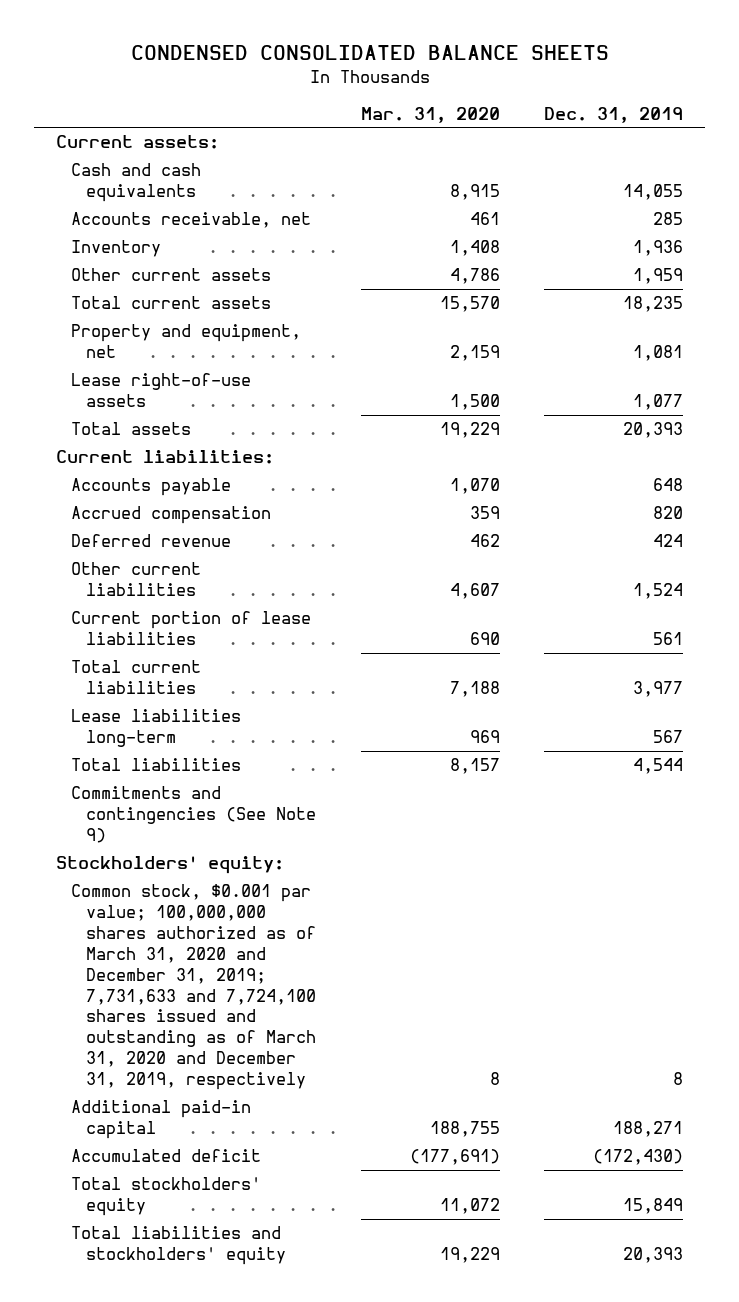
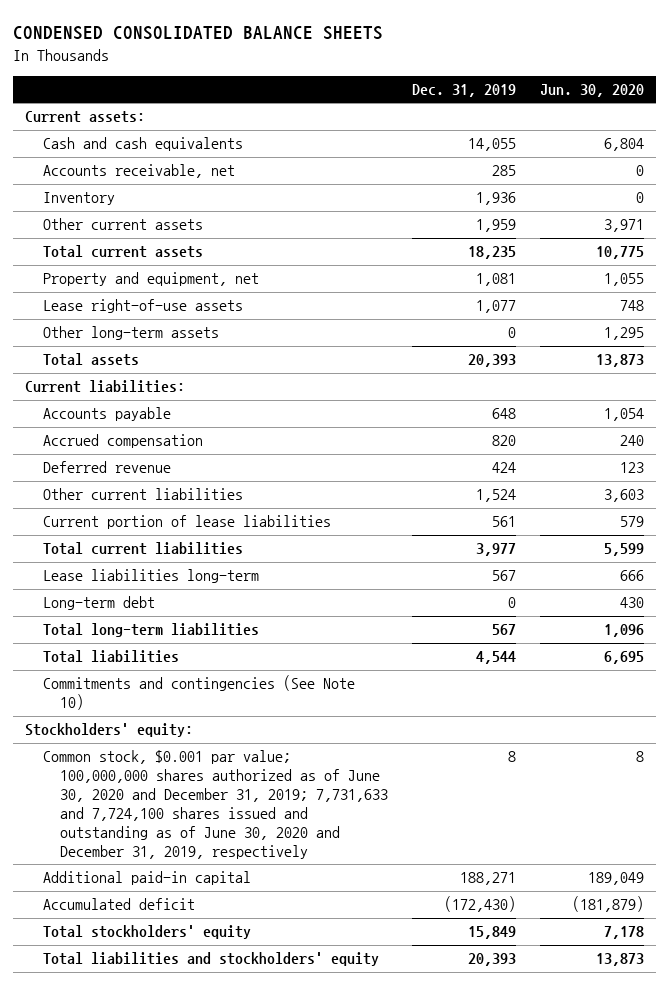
- | Mar. 31, 2020 | Dec. 31, 2019
+ | Dec. 31, 2019 | Jun. 30, 2020
+ Other long-term assets | 0 | 1,295
+ Long-term debt | 0 | 430
+ Total long-term liabilities | 567 | 1,096
- Commitments and contingencies (See Note 9)
+ Commitments and contingencies (See Note 10)
- Common stock, $0.001 par value; 100,000,000 shares authorized as of March 31, 2020 and December 31, 2019; 7,731,633 and 7,724,100 shares issued and outstanding as of March 31, 2020 and December 31, 2019, respectively | 8 | 8
+ Common stock, $0.001 par value; 100,000,000 shares authorized as of June 30, 2020 and December 31, 2019; 7,731,633 and 7,724,100 shares issued and outstanding as of June 30, 2020 and December 31, 2019, respectively | 8 | 8

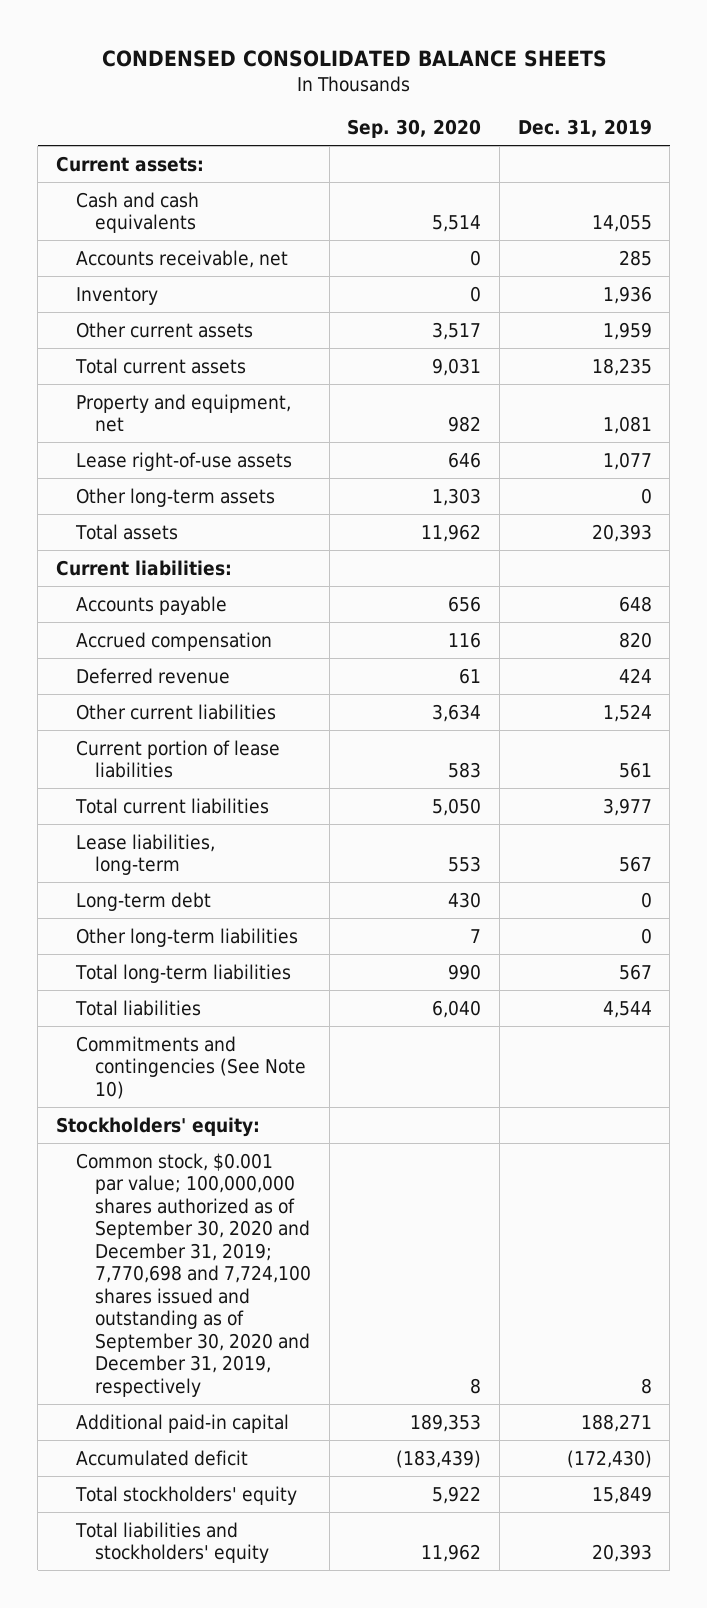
- | Dec. 31, 2019 | Jun. 30, 2020
+ | Sep. 30, 2020 | Dec. 31, 2019
- Lease liabilities long-term | 567 | 666
+ Lease liabilities, long-term | 553 | 567
+ Other long-term liabilities | 7 | 0
- Common stock, $0.001 par value; 100,000,000 shares authorized as of June 30, 2020 and December 31, 2019; 7,731,633 and 7,724,100 shares issued and outstanding as of June 30, 2020 and December 31, 2019, respectively | 8 | 8
+ Common stock, $0.001 par value; 100,000,000 shares authorized as of September 30, 2020 and December 31, 2019; 7,770,698 and 7,724,100 shares issued and outstanding as of September 30, 2020 and December 31, 2019, respectively | 8 | 8

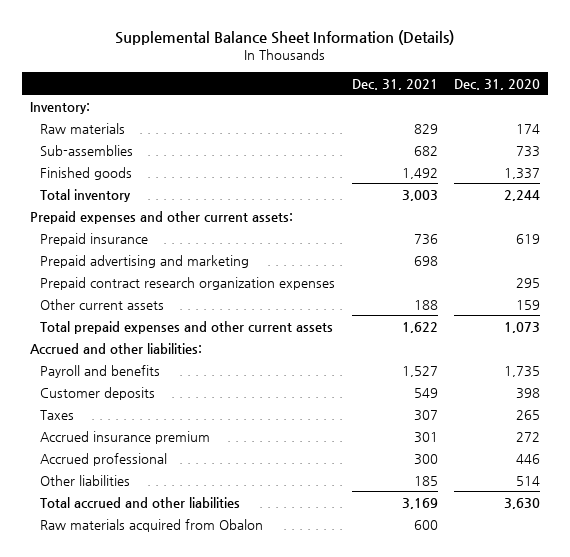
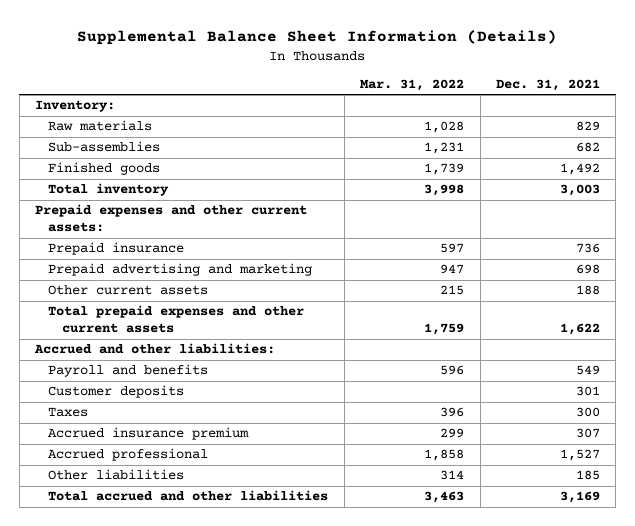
- | Dec. 31, 2021 | Dec. 31, 2020
+ | Mar. 31, 2022 | Dec. 31, 2021
- Prepaid contract research organization expenses | | 295
- Payroll and benefits | 1,527 | 1,735
- Customer deposits | 549 | 398
- Taxes | 307 | 265
- Accrued insurance premium | 301 | 272
- Accrued professional | 300 | 446
+ Payroll and benefits | 596 | 549
+ Customer deposits | | 301
+ Taxes | 396 | 300
+ Accrued insurance premium | 299 | 307
+ Accrued professional | 1,858 | 1,527
- Raw materials acquired from Obalon | 600 |

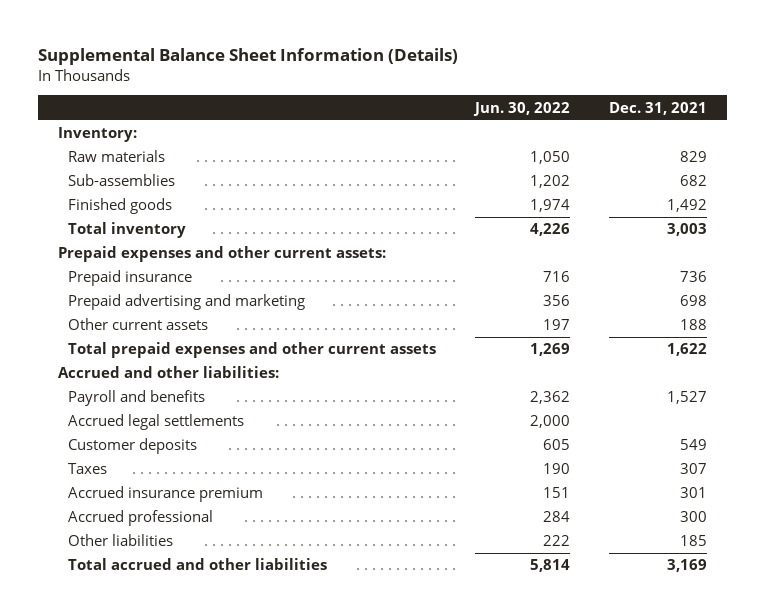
- | Mar. 31, 2022 | Dec. 31, 2021
+ | Jun. 30, 2022 | Dec. 31, 2021
- Payroll and benefits | 596 | 549
- Customer deposits | | 301
- Taxes | 396 | 300
- Accrued insurance premium | 299 | 307
- Accrued professional | 1,858 | 1,527
+ Payroll and benefits | 2,362 | 1,527
+ Accrued legal settlements | 2,000 |
+ Customer deposits | 605 | 549
+ Taxes | 190 | 307
+ Accrued insurance premium | 151 | 301
+ Accrued professional | 284 | 300

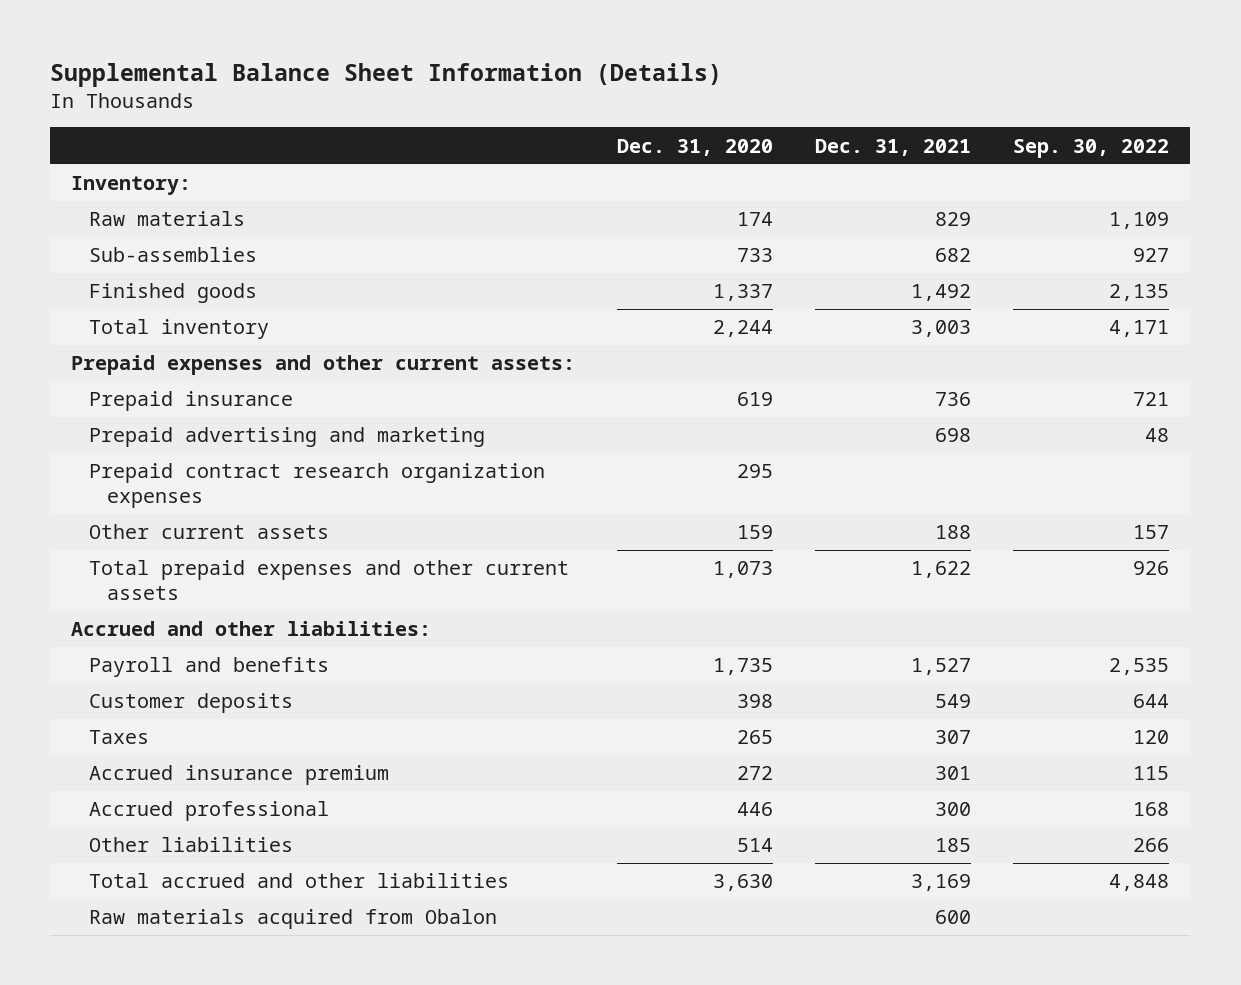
- | Jun. 30, 2022 | Dec. 31, 2021
+ | Dec. 31, 2020 | Dec. 31, 2021 | Sep. 30, 2022
+ Prepaid contract research organization expenses | 295 | |
- Accrued legal settlements | 2,000 |
+ Raw materials acquired from Obalon | | 600 |

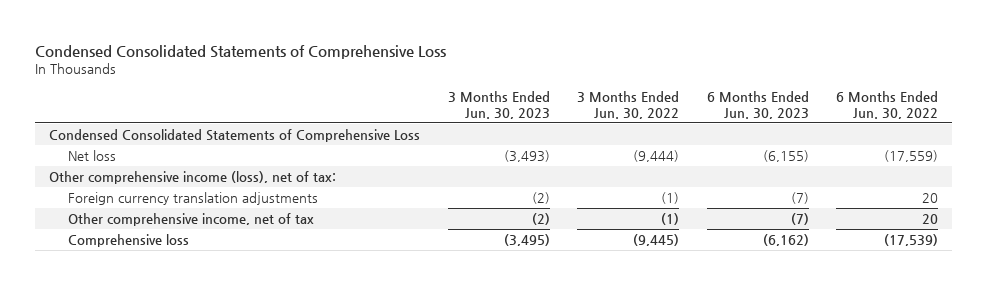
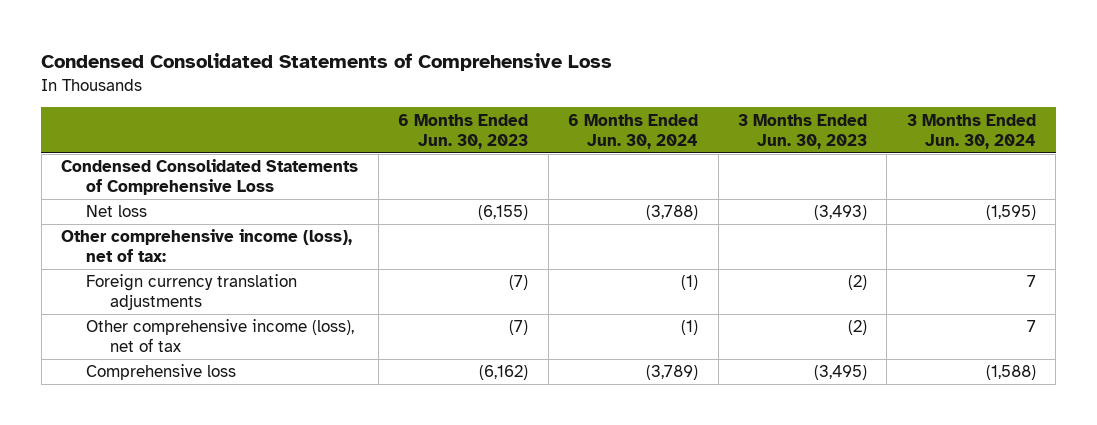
- | 3 Months Ended Jun. 30, 2023 | 3 Months Ended Jun. 30, 2022 | 6 Months Ended Jun. 30, 2023 | 6 Months Ended Jun. 30, 2022
+ | 6 Months Ended Jun. 30, 2023 | 6 Months Ended Jun. 30, 2024 | 3 Months Ended Jun. 30, 2023 | 3 Months Ended Jun. 30, 2024
- Other comprehensive income, net of tax | (2) | (1) | (7) | 20
+ Other comprehensive income (loss), net of tax | (7) | (1) | (2) | 7

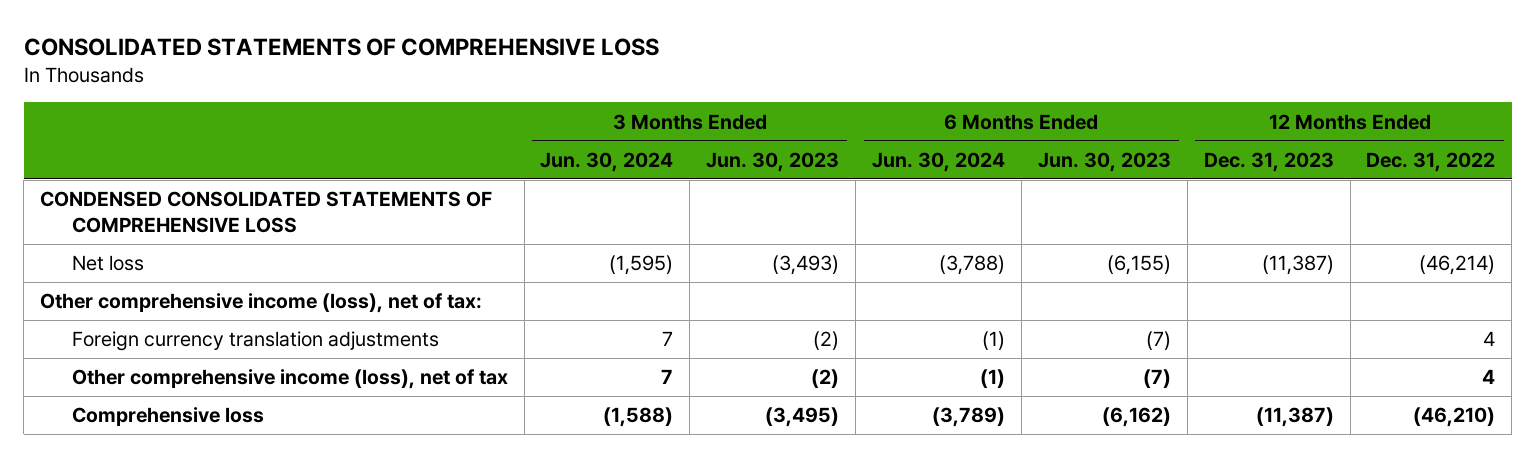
- Condensed Consolidated Statements of Comprehensive Loss
+ CONSOLIDATED STATEMENTS OF COMPREHENSIVE LOSS
- | 6 Months Ended Jun. 30, 2023 | 6 Months Ended Jun. 30, 2024 | 3 Months Ended Jun. 30, 2023 | 3 Months Ended Jun. 30, 2024
+ | 3 Months Ended Jun. 30, 2024 | 3 Months Ended Jun. 30, 2023 | 6 Months Ended Jun. 30, 2024 | 6 Months Ended Jun. 30, 2023 | 12 Months Ended Dec. 31, 2023 | 12 Months Ended Dec. 31, 2022
- Condensed Consolidated Statements of Comprehensive Loss
+ CONDENSED CONSOLIDATED STATEMENTS OF COMPREHENSIVE LOSS

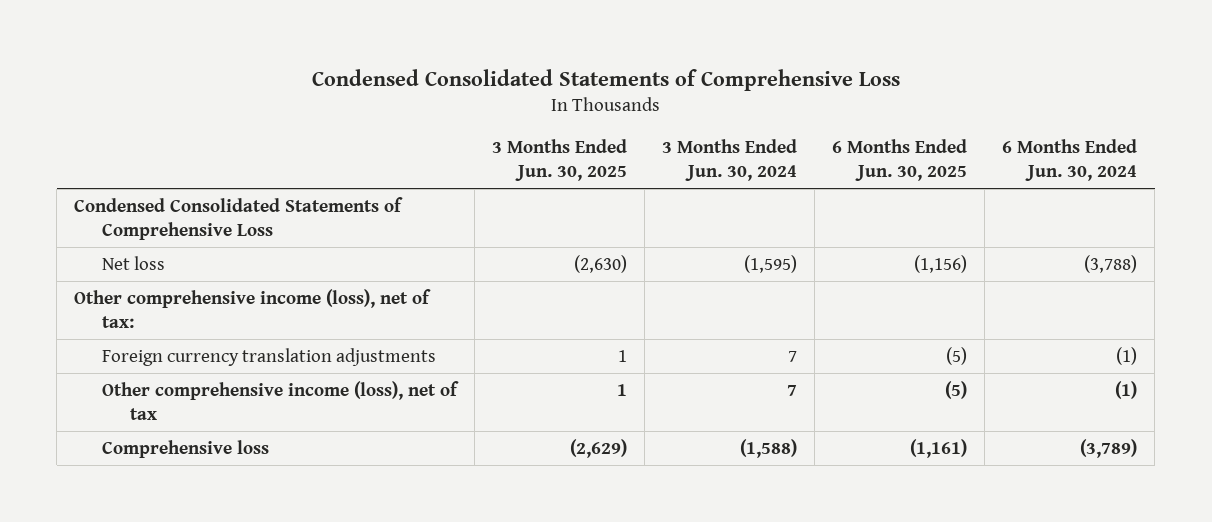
- CONSOLIDATED STATEMENTS OF COMPREHENSIVE LOSS
+ Condensed Consolidated Statements of Comprehensive Loss
- | 3 Months Ended Jun. 30, 2024 | 3 Months Ended Jun. 30, 2023 | 6 Months Ended Jun. 30, 2024 | 6 Months Ended Jun. 30, 2023 | 12 Months Ended Dec. 31, 2023 | 12 Months Ended Dec. 31, 2022
+ | 3 Months Ended Jun. 30, 2025 | 3 Months Ended Jun. 30, 2024 | 6 Months Ended Jun. 30, 2025 | 6 Months Ended Jun. 30, 2024
- CONDENSED CONSOLIDATED STATEMENTS OF COMPREHENSIVE LOSS
+ Condensed Consolidated Statements of Comprehensive Loss

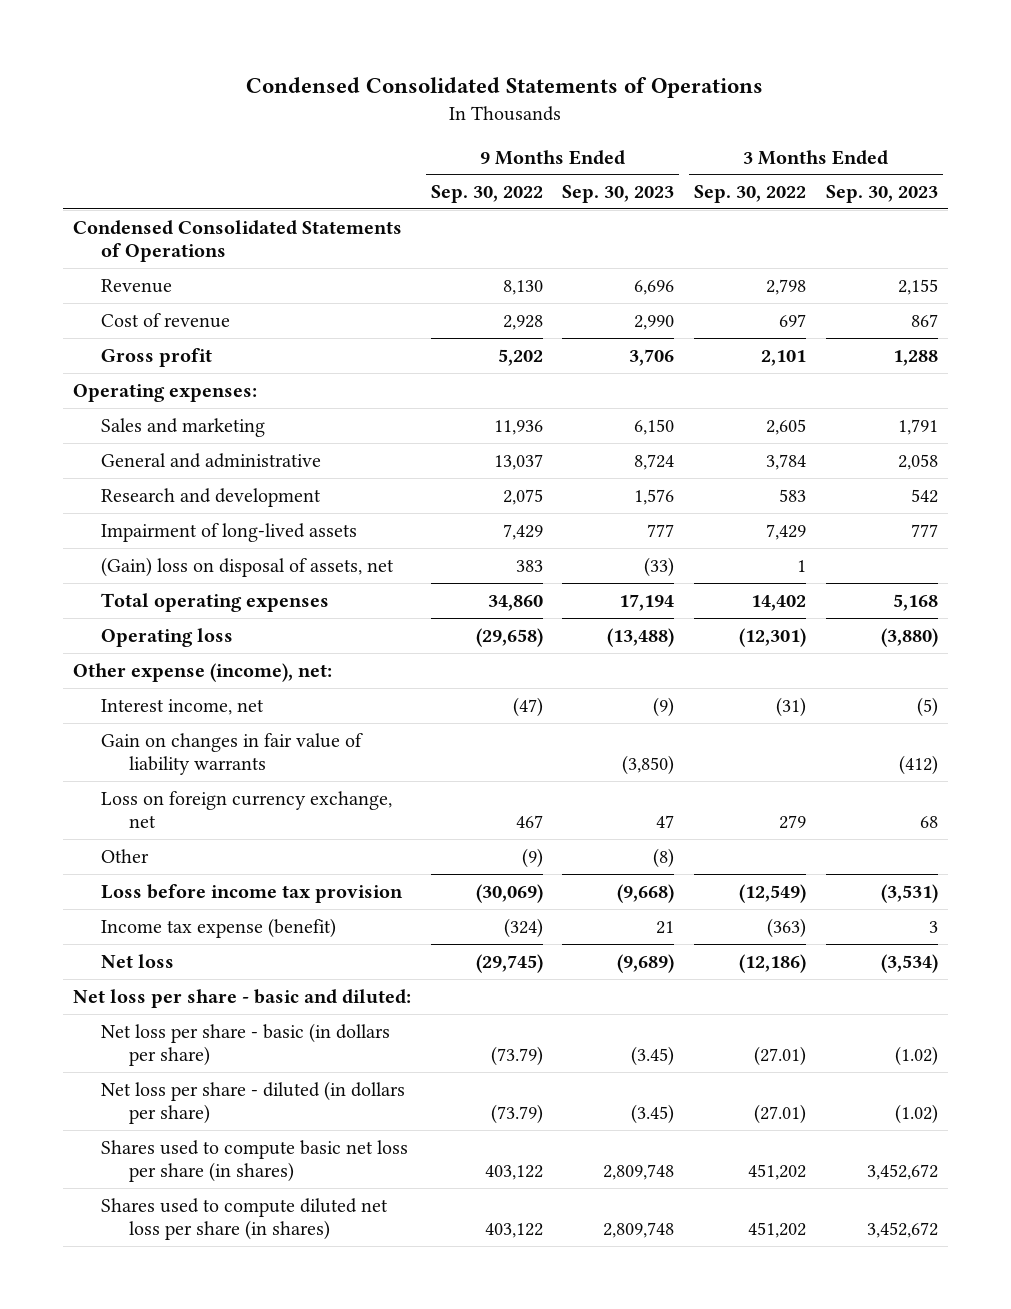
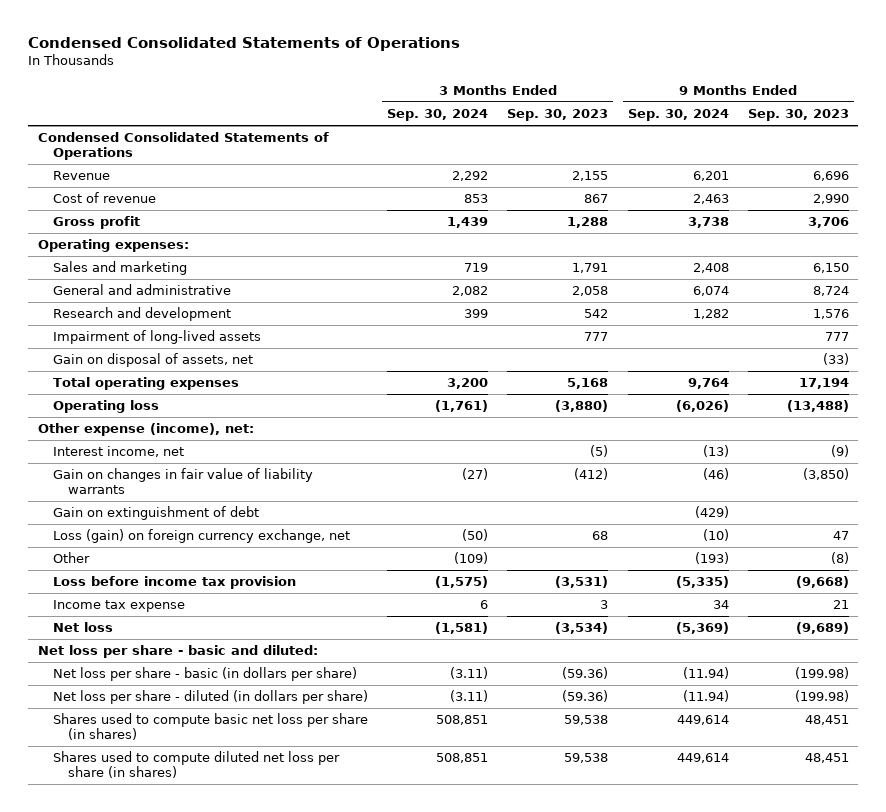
- | 9 Months Ended Sep. 30, 2022 | 9 Months Ended Sep. 30, 2023 | 3 Months Ended Sep. 30, 2022 | 3 Months Ended Sep. 30, 2023
+ | 3 Months Ended Sep. 30, 2024 | 3 Months Ended Sep. 30, 2023 | 9 Months Ended Sep. 30, 2024 | 9 Months Ended Sep. 30, 2023
- (Gain) loss on disposal of assets, net | 383 | (33) | 1 |
+ Gain on disposal of assets, net | | | | (33)
- Loss on foreign currency exchange, net | 467 | 47 | 279 | 68
+ Gain on extinguishment of debt | | | (429) |
+ Loss (gain) on foreign currency exchange, net | (50) | 68 | (10) | 47
- Income tax expense (benefit) | (324) | 21 | (363) | 3
+ Income tax expense | 6 | 3 | 34 | 21
- Net loss per share - basic (in dollars per share) | (73.79) | (3.45) | (27.01) | (1.02)
- Net loss per share - diluted (in dollars per share) | (73.79) | (3.45) | (27.01) | (1.02)
- Shares used to compute basic net loss per share (in shares) | 403,122 | 2,809,748 | 451,202 | 3,452,672
- Shares used to compute diluted net loss per share (in shares) | 403,122 | 2,809,748 | 451,202 | 3,452,672
+ Net loss per share - basic (in dollars per share) | (3.11) | (59.36) | (11.94) | (199.98)
+ Net loss per share - diluted (in dollars per share) | (3.11) | (59.36) | (11.94) | (199.98)
+ Shares used to compute basic net loss per share (in shares) | 508,851 | 59,538 | 449,614 | 48,451
+ Shares used to compute diluted net loss per share (in shares) | 508,851 | 59,538 | 449,614 | 48,451

